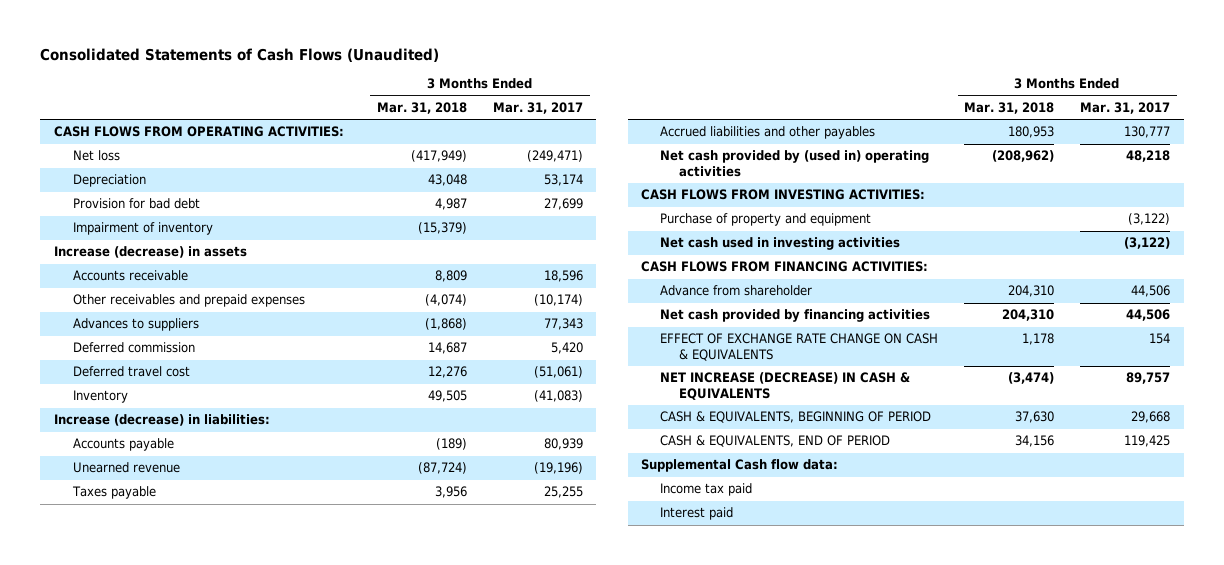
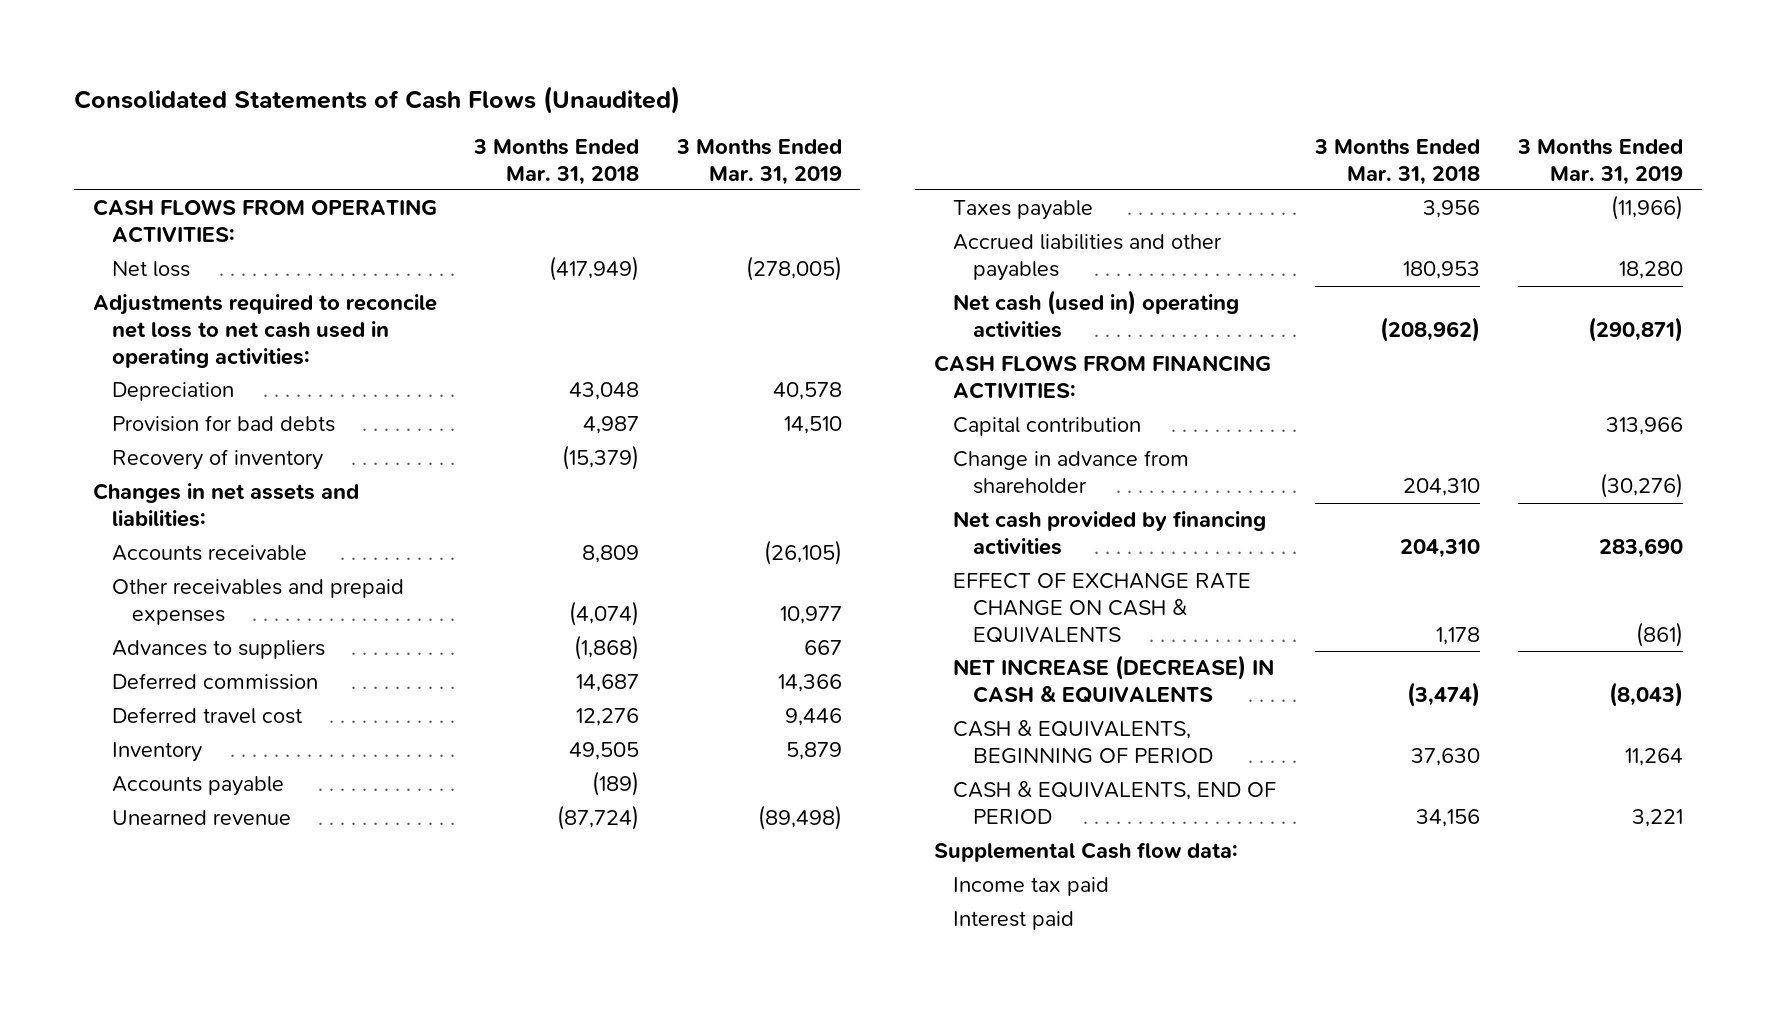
- | 3 Months Ended Mar. 31, 2018 | 3 Months Ended Mar. 31, 2017
+ | 3 Months Ended Mar. 31, 2018 | 3 Months Ended Mar. 31, 2019
+ Adjustments required to reconcile net loss to net cash used in operating activities:
- Provision for bad debt | 4,987 | 27,699
- Impairment of inventory | (15,379) |
- Increase (decrease) in assets
+ Provision for bad debts | 4,987 | 14,510
+ Recovery of inventory | (15,379) |
+ Changes in net assets and liabilities:
- Increase (decrease) in liabilities:
- Net cash provided by (used in) operating activities | (208,962) | 48,218
- CASH FLOWS FROM INVESTING ACTIVITIES:
- Purchase of property and equipment | | (3,122)
- Net cash used in investing activities | | (3,122)
+ Net cash (used in) operating activities | (208,962) | (290,871)
- Advance from shareholder | 204,310 | 44,506
+ Capital contribution | | 313,966
+ Change in advance from shareholder | 204,310 | (30,276)

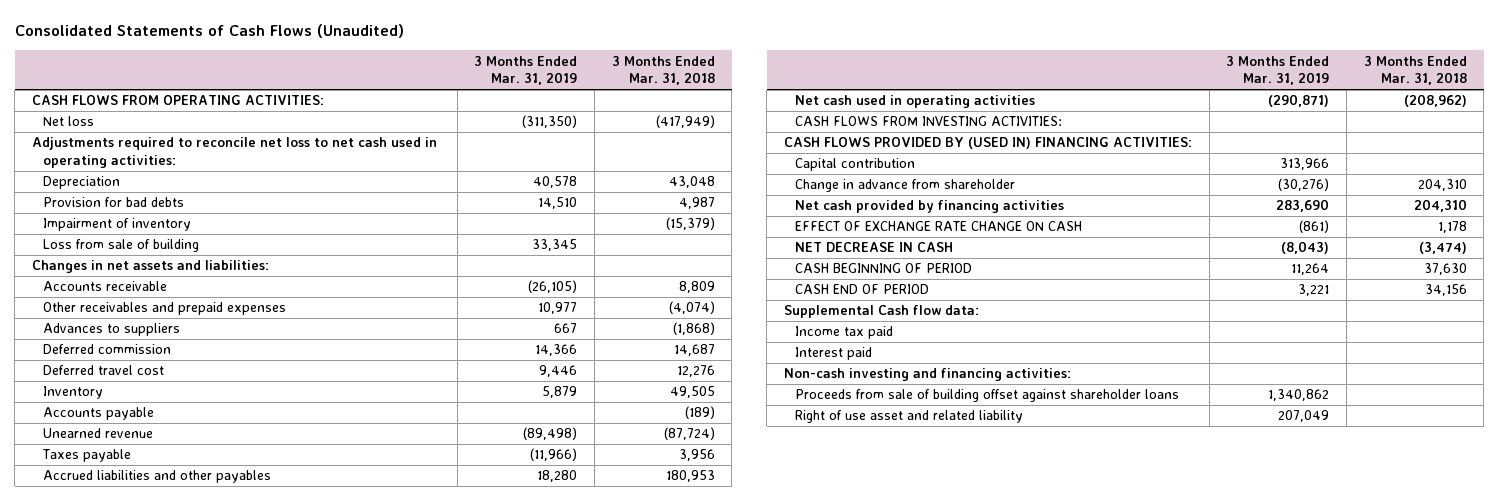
- | 3 Months Ended Mar. 31, 2018 | 3 Months Ended Mar. 31, 2019
+ | 3 Months Ended Mar. 31, 2019 | 3 Months Ended Mar. 31, 2018
- Net loss | (417,949) | (278,005)
+ Net loss | (311,350) | (417,949)
- Recovery of inventory | (15,379) |
+ Impairment of inventory | | (15,379)
+ Loss from sale of building | 33,345 |
- Net cash (used in) operating activities | (208,962) | (290,871)
- CASH FLOWS FROM FINANCING ACTIVITIES:
+ Net cash used in operating activities | (290,871) | (208,962)
+ CASH FLOWS FROM INVESTING ACTIVITIES:
+ CASH FLOWS PROVIDED BY (USED IN) FINANCING ACTIVITIES:
- EFFECT OF EXCHANGE RATE CHANGE ON CASH & EQUIVALENTS | 1,178 | (861)
- NET INCREASE (DECREASE) IN CASH & EQUIVALENTS | (3,474) | (8,043)
- CASH & EQUIVALENTS, BEGINNING OF PERIOD | 37,630 | 11,264
- CASH & EQUIVALENTS, END OF PERIOD | 34,156 | 3,221
+ EFFECT OF EXCHANGE RATE CHANGE ON CASH | (861) | 1,178
+ NET DECREASE IN CASH | (8,043) | (3,474)
+ CASH BEGINNING OF PERIOD | 11,264 | 37,630
+ CASH END OF PERIOD | 3,221 | 34,156
+ Non-cash investing and financing activities:
+ Proceeds from sale of building offset against shareholder loans | 1,340,862 |
+ Right of use asset and related liability | 207,049 |

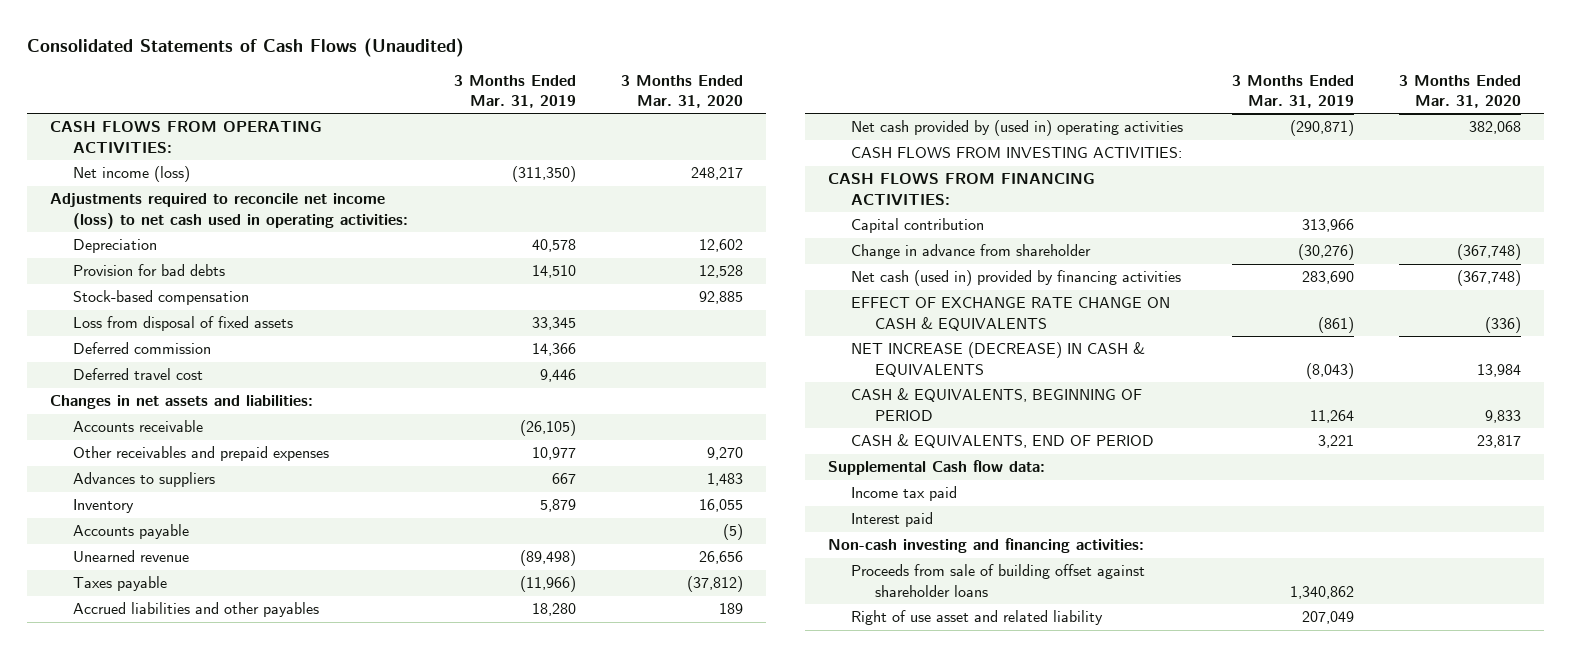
- | 3 Months Ended Mar. 31, 2019 | 3 Months Ended Mar. 31, 2018
+ | 3 Months Ended Mar. 31, 2019 | 3 Months Ended Mar. 31, 2020
- Net loss | (311,350) | (417,949)
- Adjustments required to reconcile net loss to net cash used in operating activities:
+ Net income (loss) | (311,350) | 248,217
+ Adjustments required to reconcile net income (loss) to net cash used in operating activities:
- Impairment of inventory | | (15,379)
- Loss from sale of building | 33,345 |
+ Stock-based compensation | | 92,885
+ Loss from disposal of fixed assets | 33,345 |
moved up: Deferred commission | 14,366 |
moved up: Deferred travel cost | 9,446 |
- Net cash used in operating activities | (290,871) | (208,962)
+ Net cash provided by (used in) operating activities | (290,871) | 382,068
- CASH FLOWS PROVIDED BY (USED IN) FINANCING ACTIVITIES:
+ CASH FLOWS FROM FINANCING ACTIVITIES:
- Net cash provided by financing activities | 283,690 | 204,310
- EFFECT OF EXCHANGE RATE CHANGE ON CASH | (861) | 1,178
- NET DECREASE IN CASH | (8,043) | (3,474)
- CASH BEGINNING OF PERIOD | 11,264 | 37,630
- CASH END OF PERIOD | 3,221 | 34,156
+ Net cash (used in) provided by financing activities | 283,690 | (367,748)
+ EFFECT OF EXCHANGE RATE CHANGE ON CASH & EQUIVALENTS | (861) | (336)
+ NET INCREASE (DECREASE) IN CASH & EQUIVALENTS | (8,043) | 13,984
+ CASH & EQUIVALENTS, BEGINNING OF PERIOD | 11,264 | 9,833
+ CASH & EQUIVALENTS, END OF PERIOD | 3,221 | 23,817

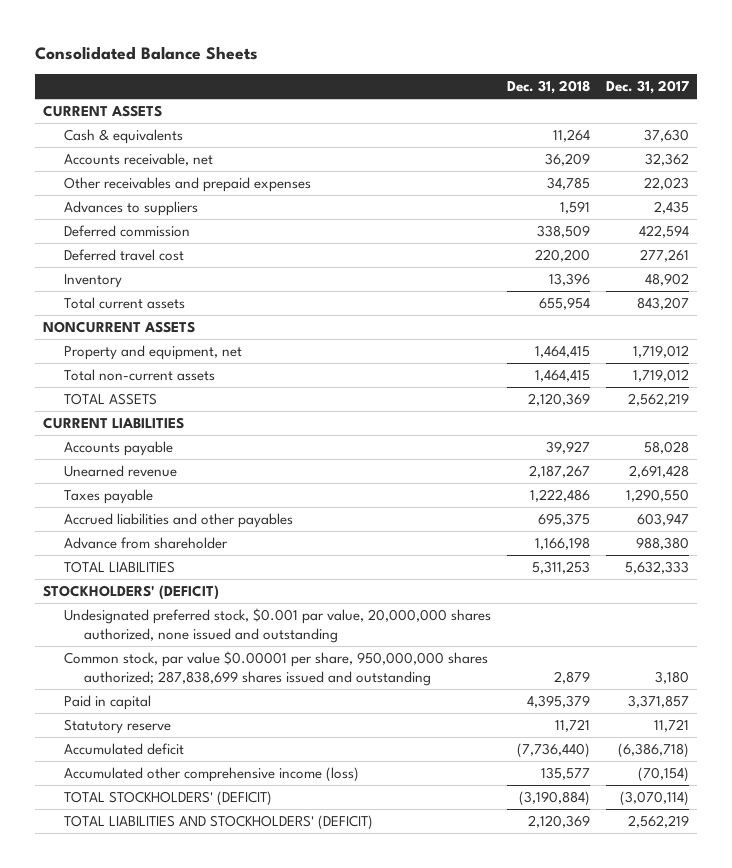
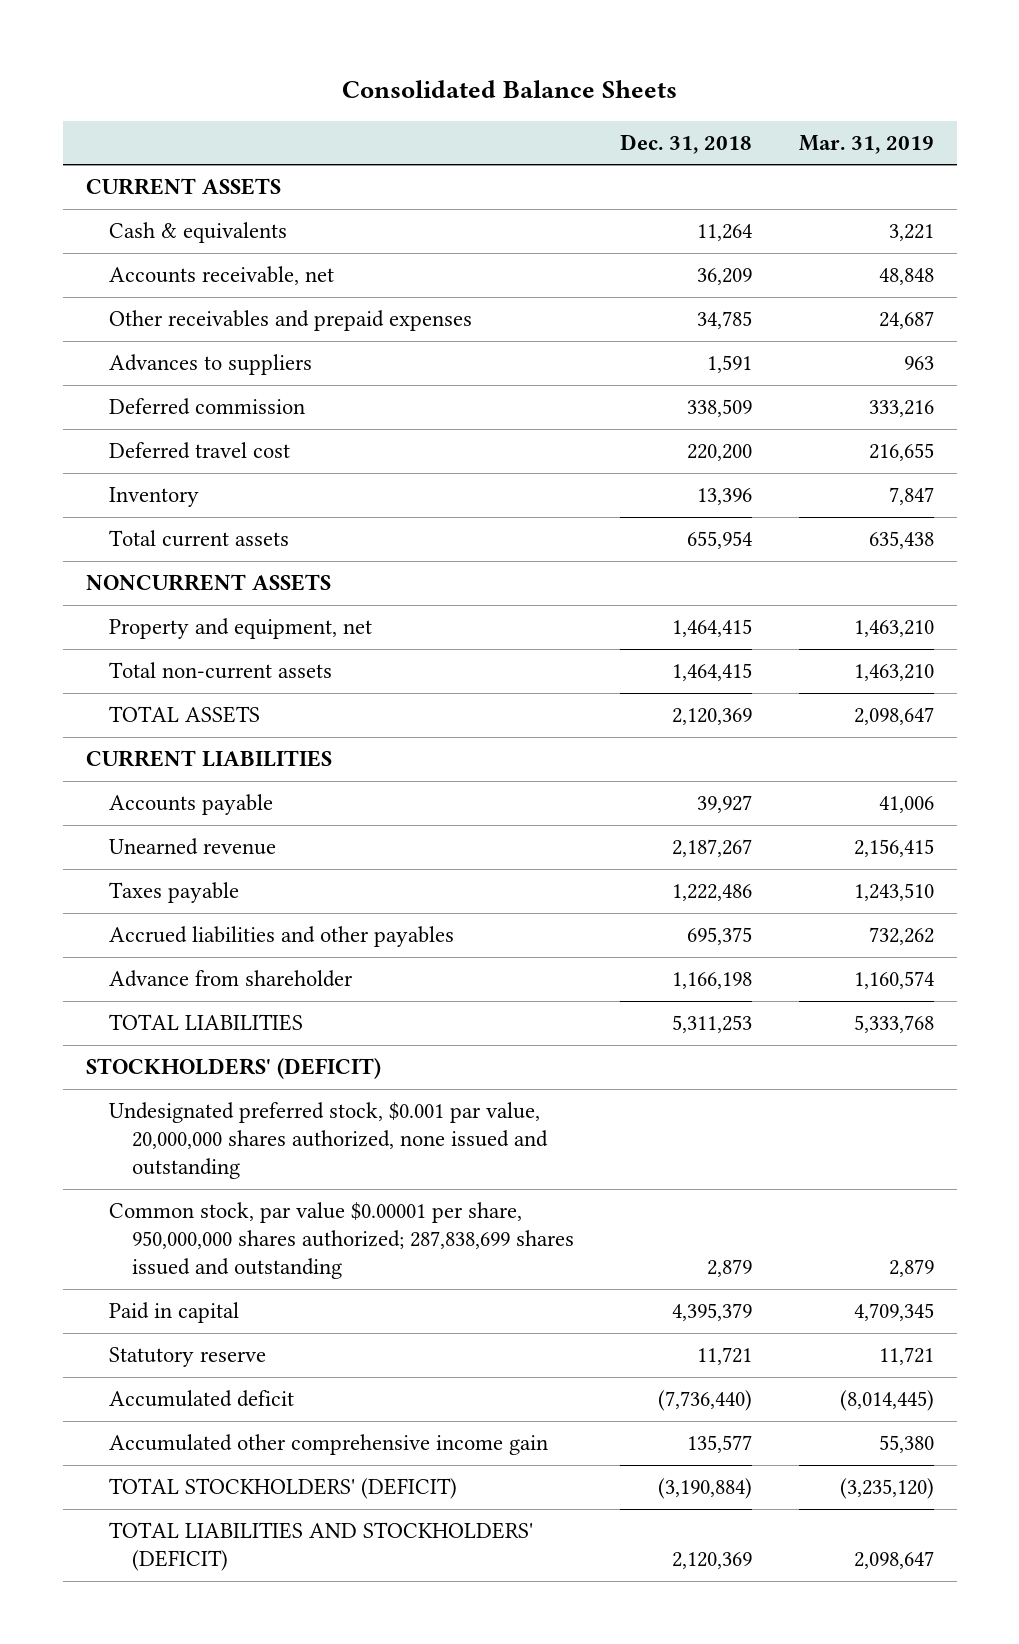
- | Dec. 31, 2018 | Dec. 31, 2017
+ | Dec. 31, 2018 | Mar. 31, 2019
- Accumulated other comprehensive income (loss) | 135,577 | (70,154)
+ Accumulated other comprehensive income gain | 135,577 | 55,380

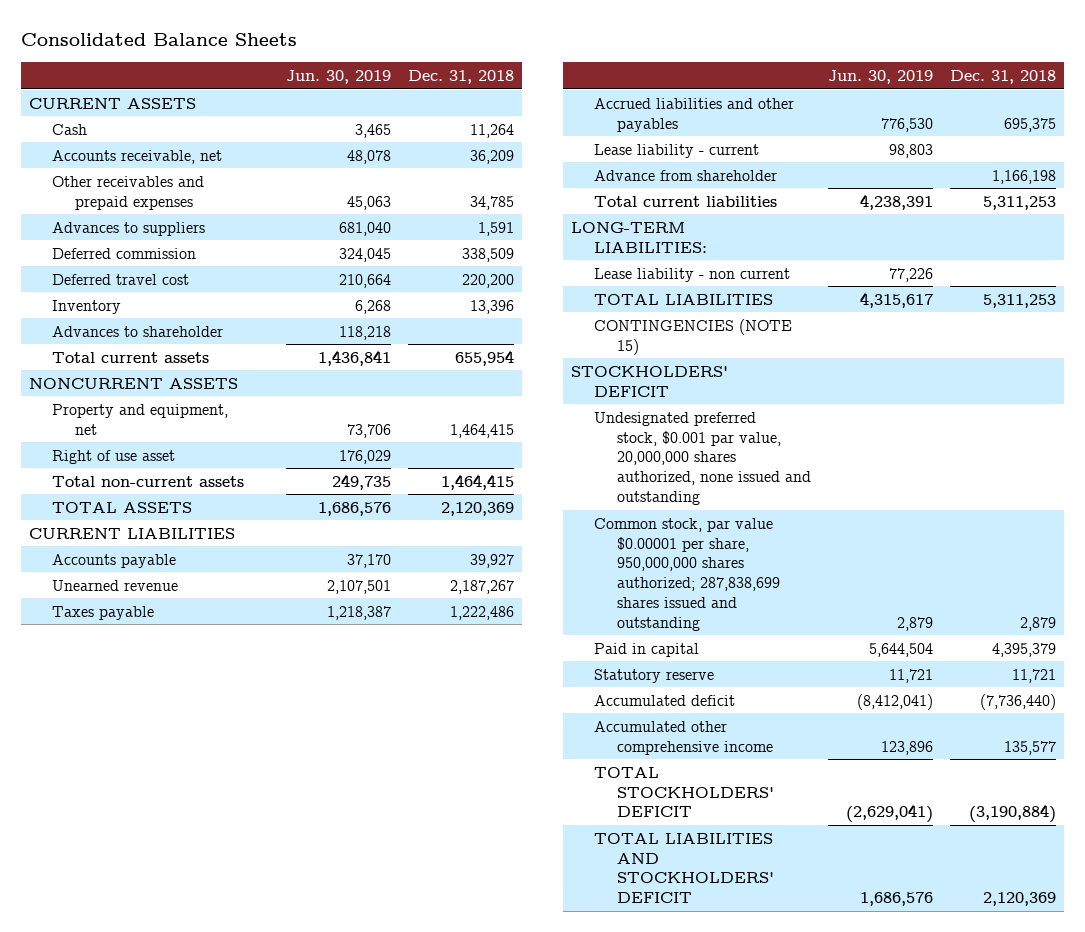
- | Dec. 31, 2018 | Mar. 31, 2019
+ | Jun. 30, 2019 | Dec. 31, 2018
- Cash & equivalents | 11,264 | 3,221
+ Cash | 3,465 | 11,264
+ Advances to shareholder | 118,218 |
+ Right of use asset | 176,029 |
+ Lease liability - current | 98,803 |
+ Total current liabilities | 4,238,391 | 5,311,253
+ LONG-TERM LIABILITIES:
+ Lease liability - non current | 77,226 |
- STOCKHOLDERS' (DEFICIT)
+ CONTINGENCIES (NOTE 15)
+ STOCKHOLDERS' DEFICIT
- Accumulated other comprehensive income gain | 135,577 | 55,380
- TOTAL STOCKHOLDERS' (DEFICIT) | (3,190,884) | (3,235,120)
- TOTAL LIABILITIES AND STOCKHOLDERS' (DEFICIT) | 2,120,369 | 2,098,647
+ Accumulated other comprehensive income | 123,896 | 135,577
+ TOTAL STOCKHOLDERS' DEFICIT | (2,629,041) | (3,190,884)
+ TOTAL LIABILITIES AND STOCKHOLDERS' DEFICIT | 1,686,576 | 2,120,369

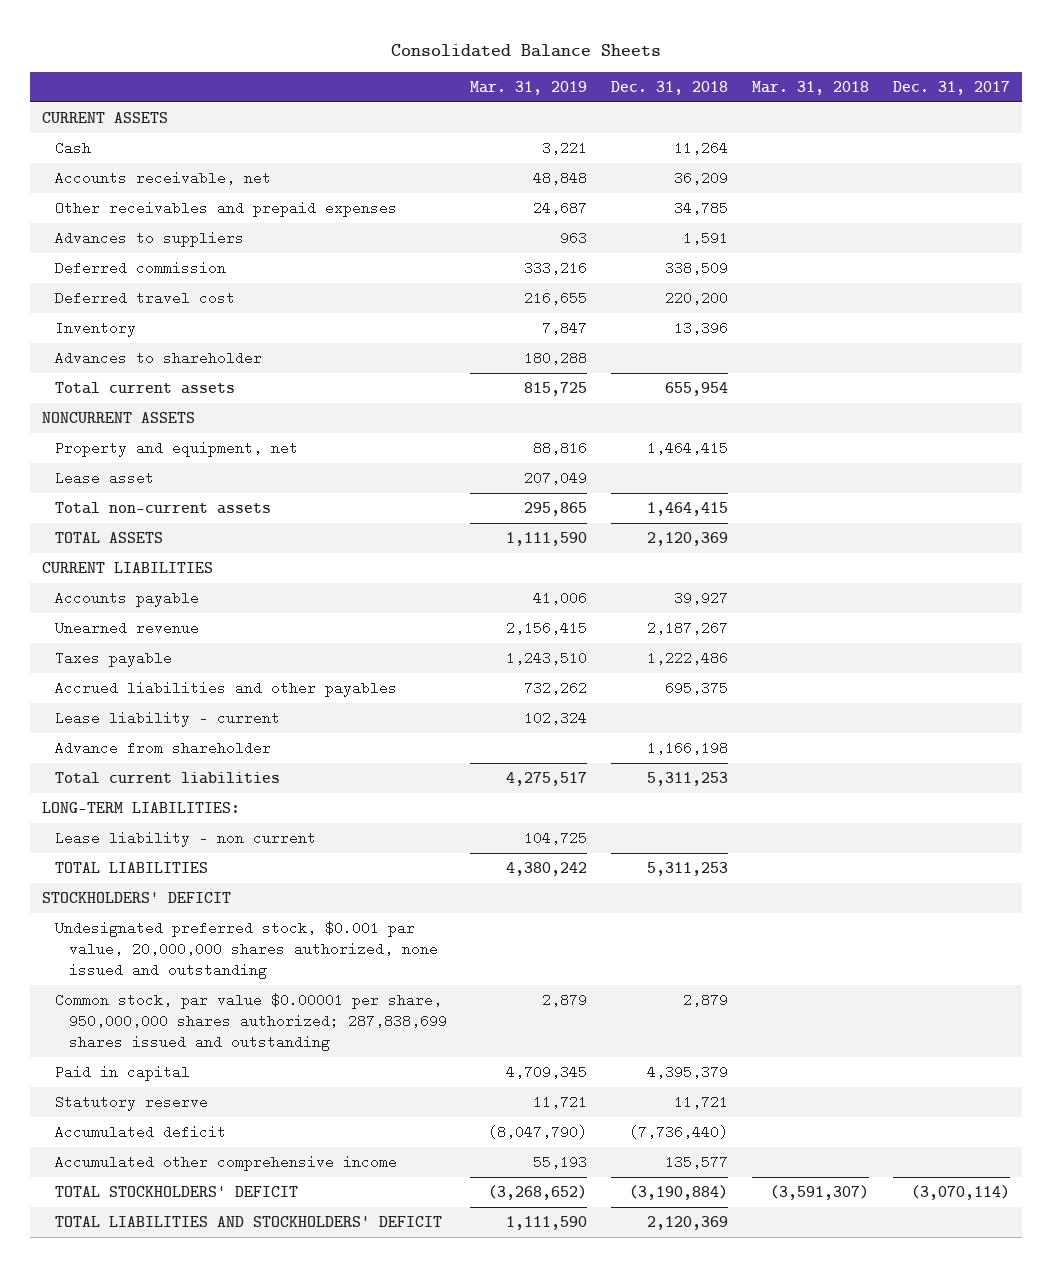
- | Jun. 30, 2019 | Dec. 31, 2018
+ | Mar. 31, 2019 | Dec. 31, 2018 | Mar. 31, 2018 | Dec. 31, 2017
- Right of use asset | 176,029 |
+ Lease asset | 207,049 | | |
- CONTINGENCIES (NOTE 15)

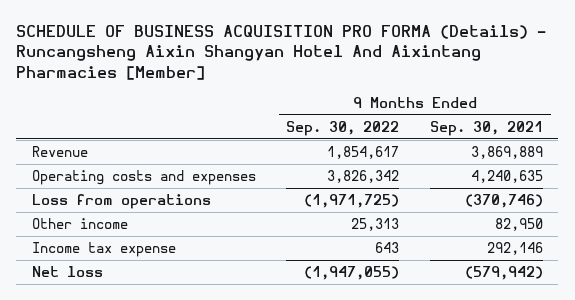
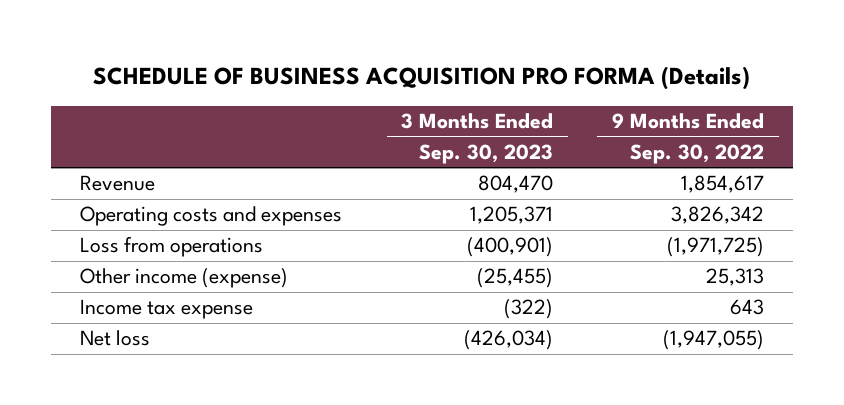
- SCHEDULE OF BUSINESS ACQUISITION PRO FORMA (Details) - Runcangsheng Aixin Shangyan Hotel And Aixintang Pharmacies [Member]
+ SCHEDULE OF BUSINESS ACQUISITION PRO FORMA (Details)
- | 9 Months Ended Sep. 30, 2022 | 9 Months Ended Sep. 30, 2021
+ | 3 Months Ended Sep. 30, 2023 | 9 Months Ended Sep. 30, 2022
- Other income | 25,313 | 82,950
+ Other income (expense) | (25,455) | 25,313

